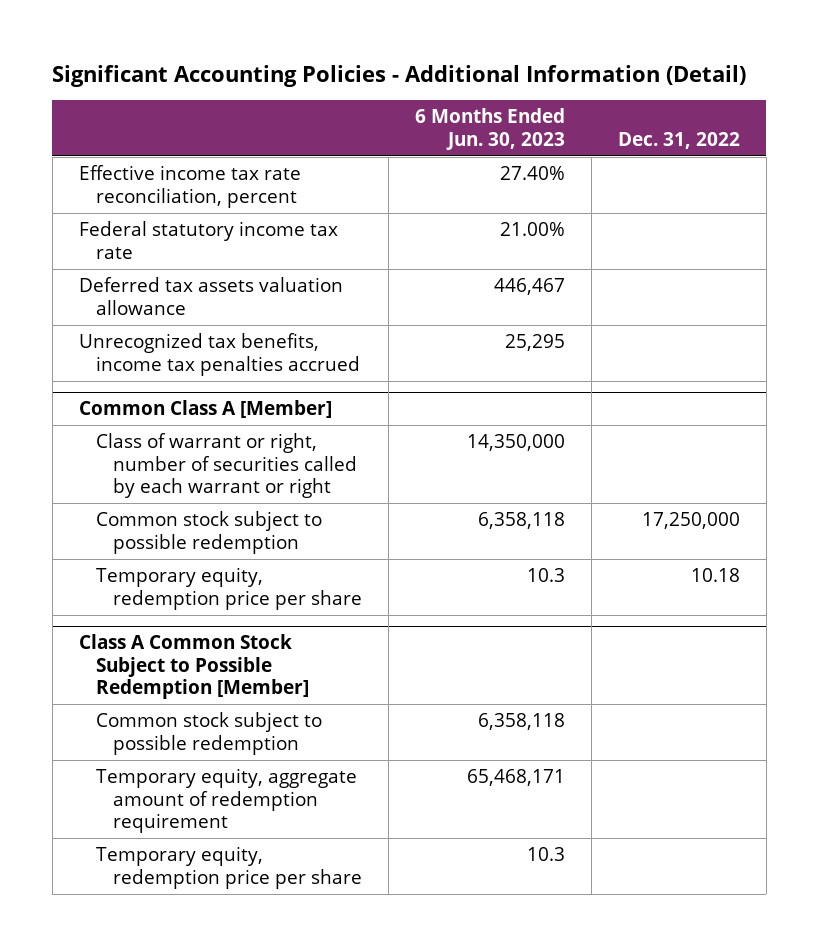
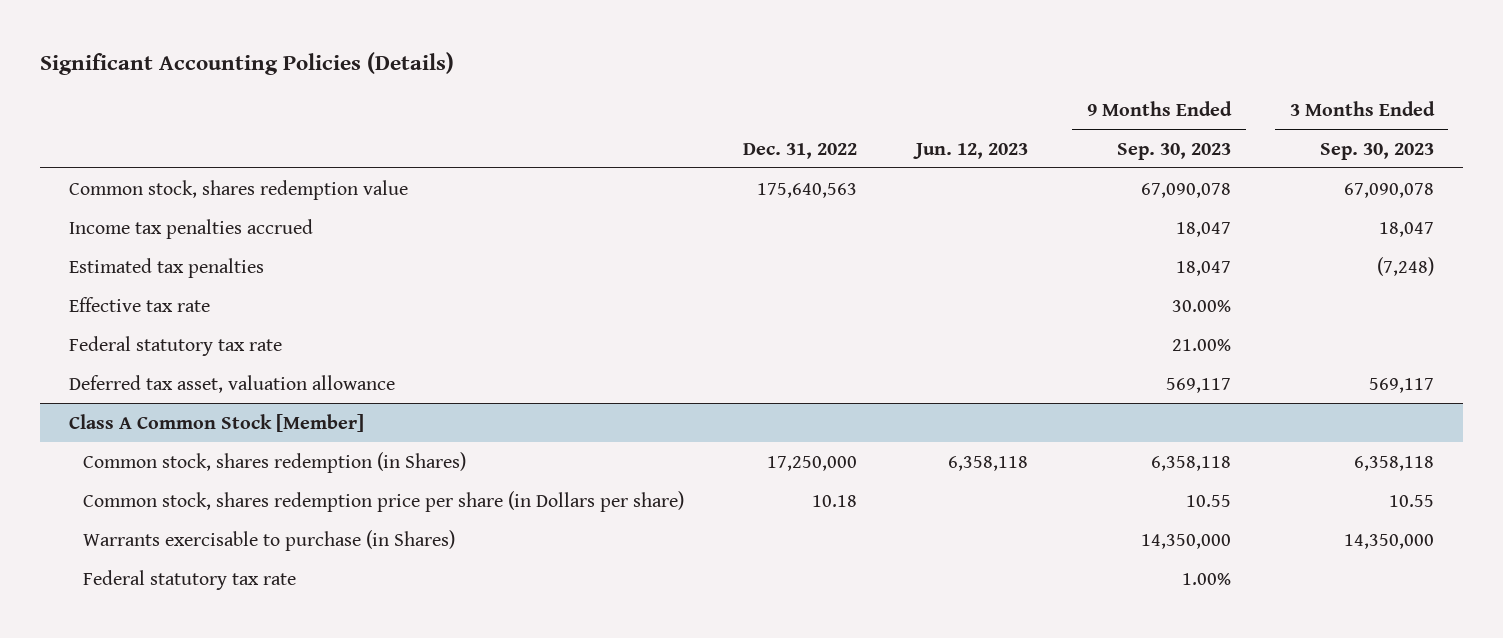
- Significant Accounting Policies - Additional Information (Detail)
+ Significant Accounting Policies (Details)
- | 6 Months Ended Jun. 30, 2023 | Dec. 31, 2022
+ | Dec. 31, 2022 | Jun. 12, 2023 | 9 Months Ended Sep. 30, 2023 | 3 Months Ended Sep. 30, 2023
- Effective income tax rate reconciliation, percent | 27.40% |
- Federal statutory income tax rate | 21.00% |
- Deferred tax assets valuation allowance | 446,467 |
- Unrecognized tax benefits, income tax penalties accrued | 25,295 |
- Common Class A [Member]
- Class of warrant or right, number of securities called by each warrant or right | 14,350,000 |
- Common stock subject to possible redemption | 6,358,118 | 17,250,000
- Temporary equity, redemption price per share | 10.3 | 10.18
- Class A Common Stock Subject to Possible Redemption [Member]
- Common stock subject to possible redemption | 6,358,118 |
- Temporary equity, aggregate amount of redemption requirement | 65,468,171 |
- Temporary equity, redemption price per share | 10.3 |
+ Common stock, shares redemption value | 175,640,563 | | 67,090,078 | 67,090,078
+ Income tax penalties accrued | | | 18,047 | 18,047
+ Estimated tax penalties | | | 18,047 | (7,248)
+ Effective tax rate | | | 30.00% |
+ Federal statutory tax rate | | | 21.00% |
+ Deferred tax asset, valuation allowance | | | 569,117 | 569,117
+ Class A Common Stock [Member]
+ Common stock, shares redemption (in Shares) | 17,250,000 | 6,358,118 | 6,358,118 | 6,358,118
+ Common stock, shares redemption price per share (in Dollars per share) | 10.18 | | 10.55 | 10.55
+ Warrants exercisable to purchase (in Shares) | | | 14,350,000 | 14,350,000
+ Federal statutory tax rate | | | 1.00% |

